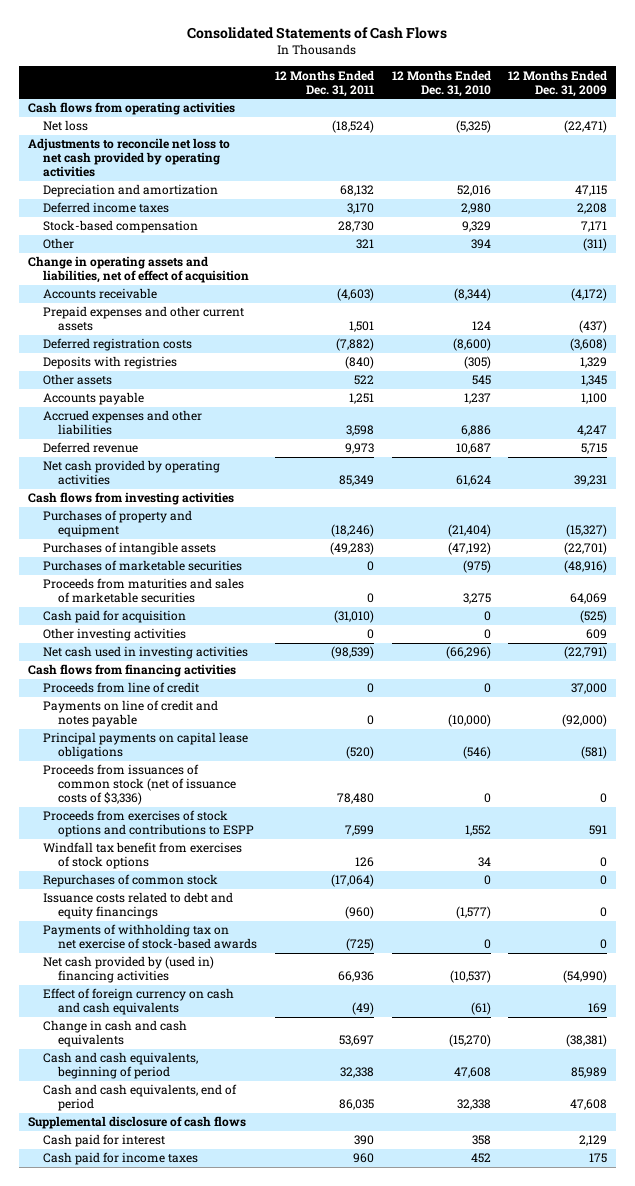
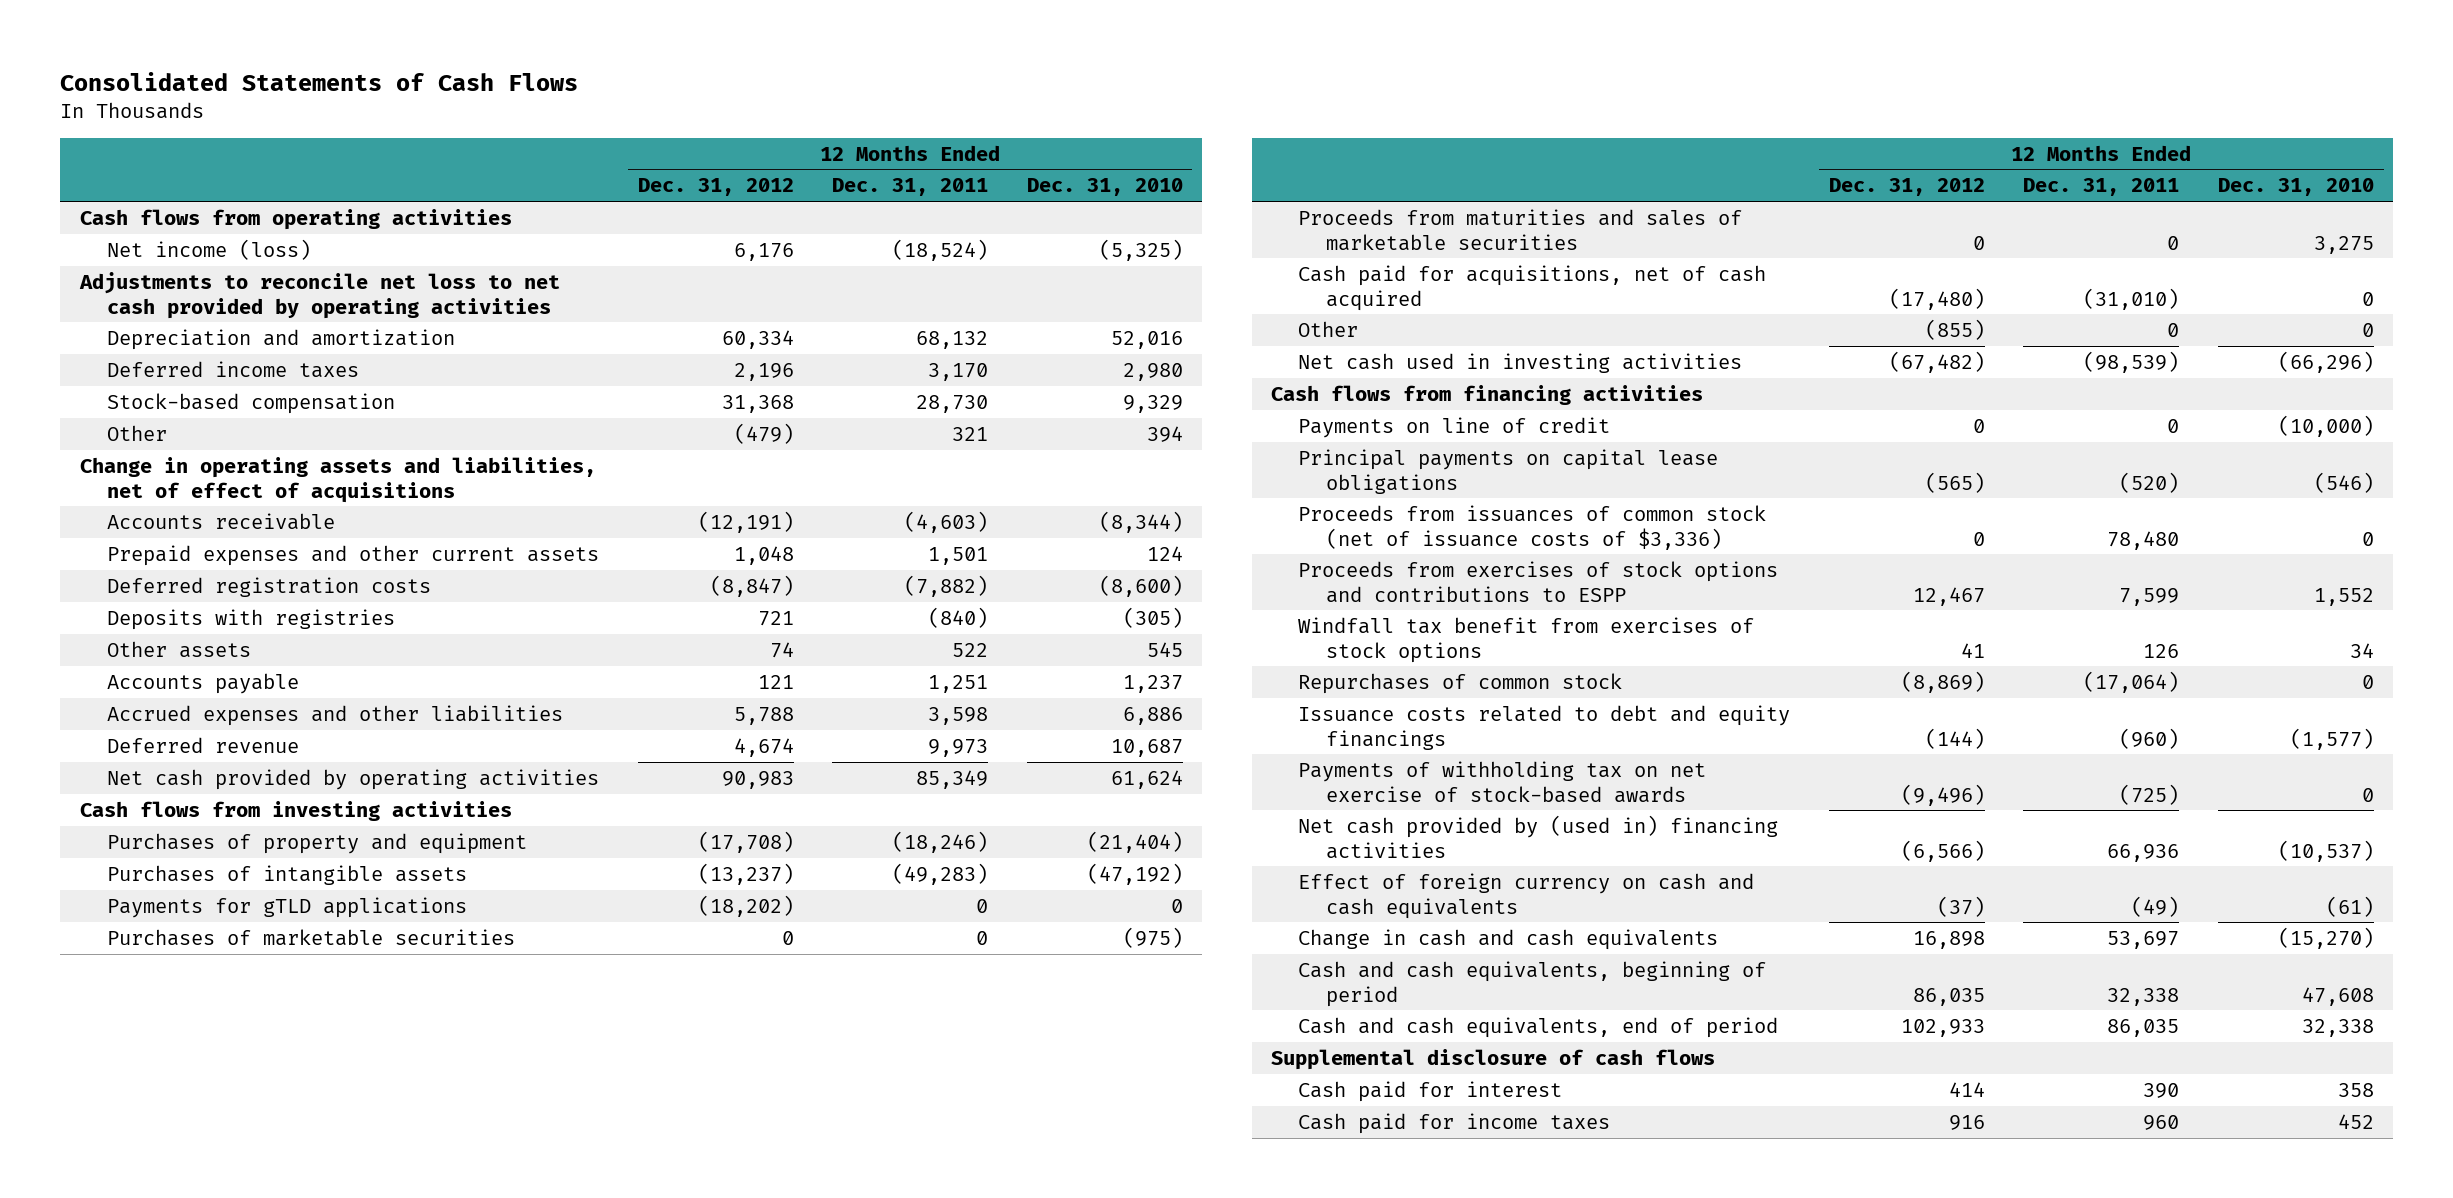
- | 12 Months Ended Dec. 31, 2011 | 12 Months Ended Dec. 31, 2010 | 12 Months Ended Dec. 31, 2009
+ | 12 Months Ended Dec. 31, 2012 | 12 Months Ended Dec. 31, 2011 | 12 Months Ended Dec. 31, 2010
- Net loss | (18,524) | (5,325) | (22,471)
+ Net income (loss) | 6,176 | (18,524) | (5,325)
- Change in operating assets and liabilities, net of effect of acquisition
+ Change in operating assets and liabilities, net of effect of acquisitions
+ Payments for gTLD applications | (18,202) | 0 | 0
- Cash paid for acquisition | (31,010) | 0 | (525)
- Other investing activities | 0 | 0 | 609
+ Cash paid for acquisitions, net of cash acquired | (17,480) | (31,010) | 0
+ Other | (855) | 0 | 0
- Proceeds from line of credit | 0 | 0 | 37,000
- Payments on line of credit and notes payable | 0 | (10,000) | (92,000)
+ Payments on line of credit | 0 | 0 | (10,000)

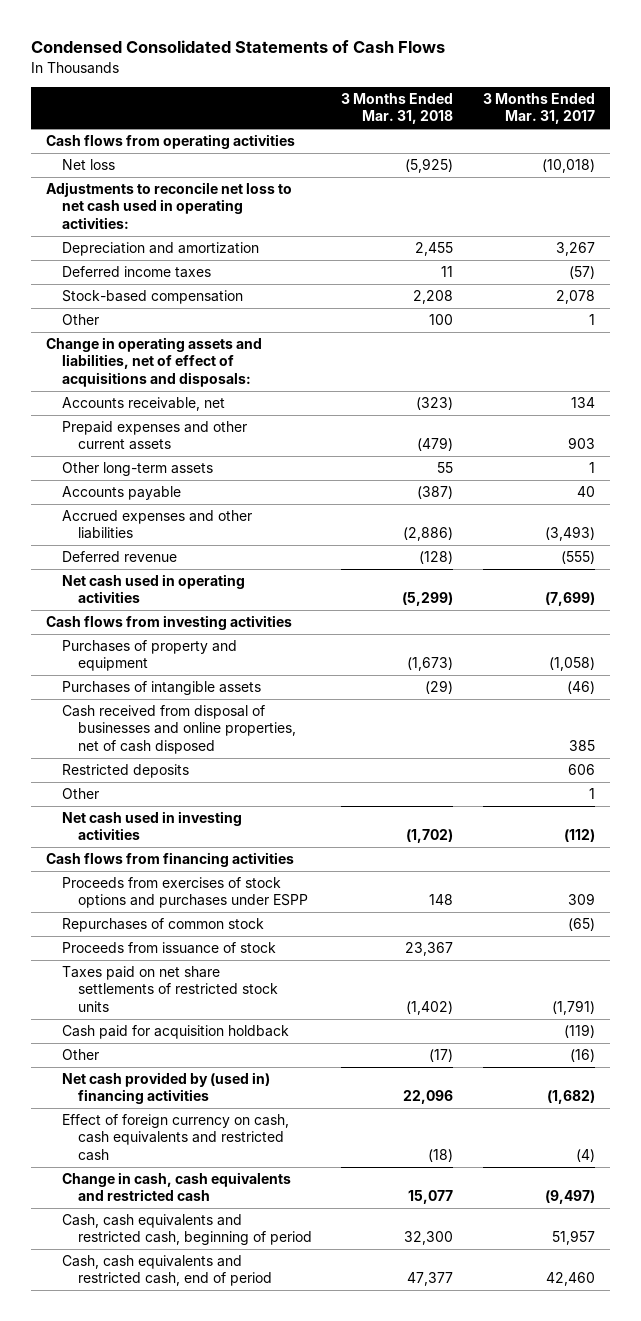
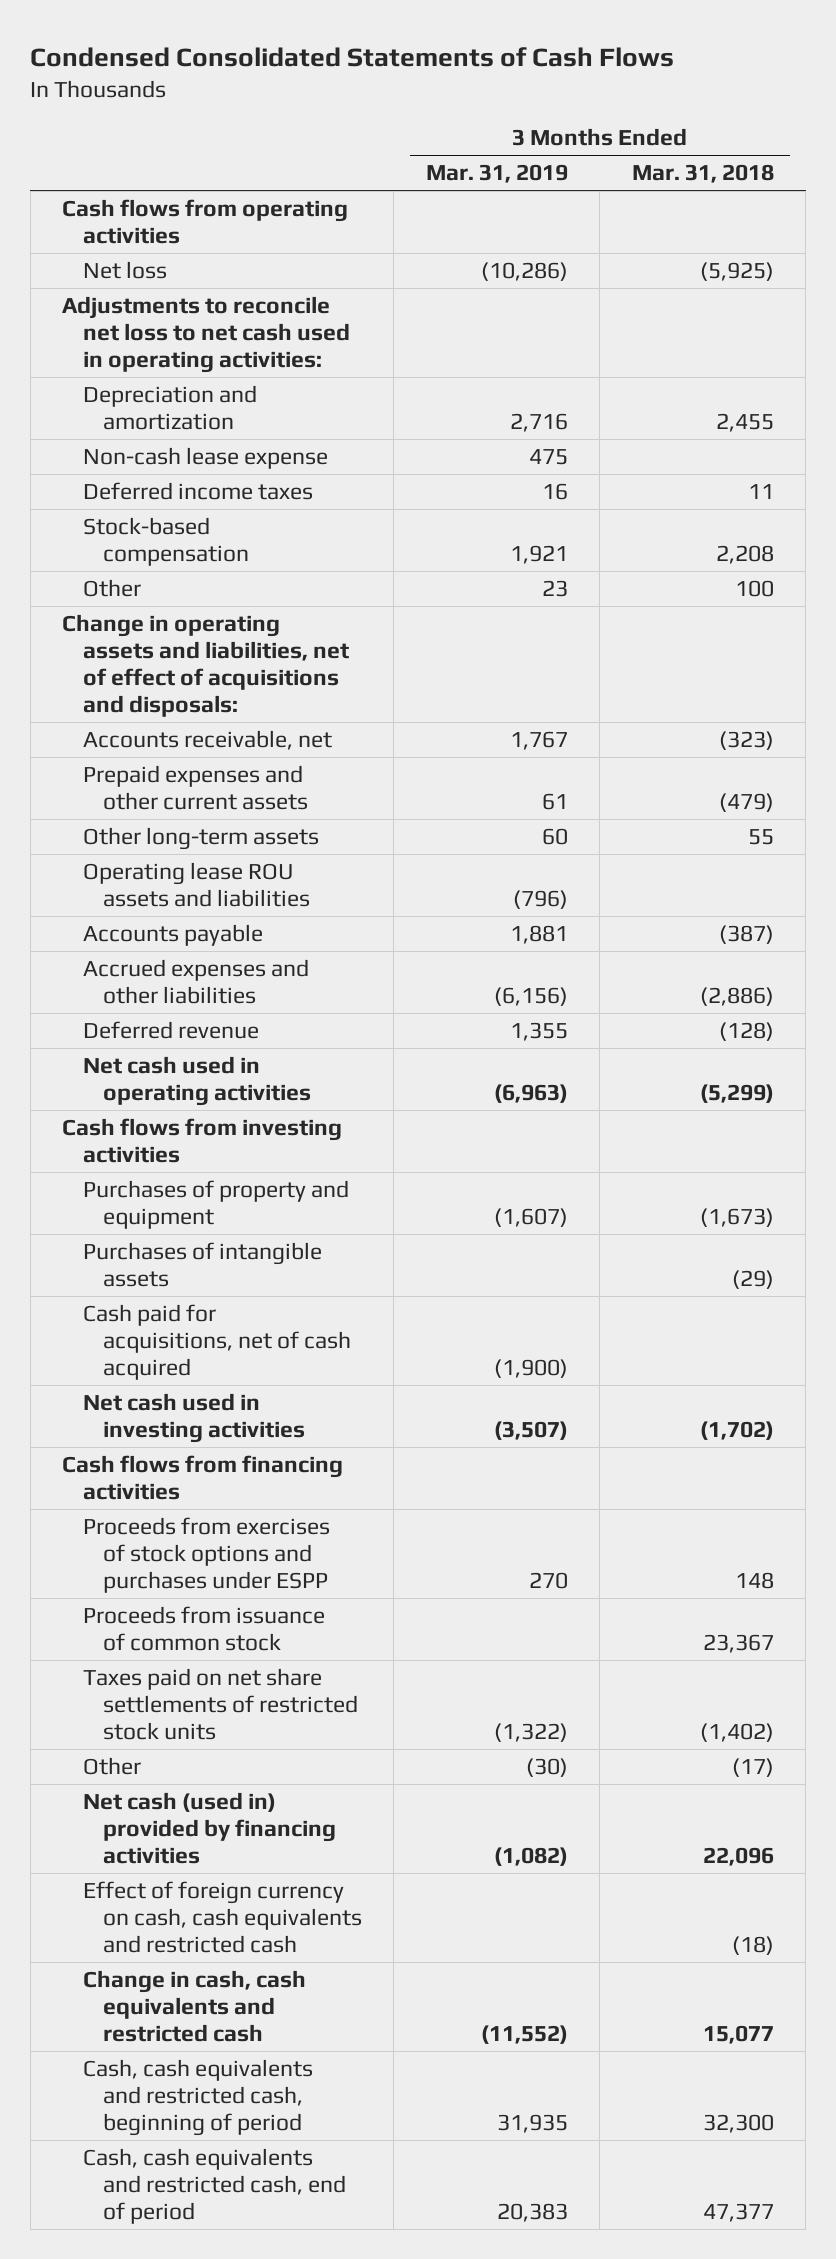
- | 3 Months Ended Mar. 31, 2018 | 3 Months Ended Mar. 31, 2017
+ | 3 Months Ended Mar. 31, 2019 | 3 Months Ended Mar. 31, 2018
+ Non-cash lease expense | 475 |
+ Operating lease ROU assets and liabilities | (796) |
- Cash received from disposal of businesses and online properties, net of cash disposed | | 385
- Restricted deposits | | 606
- Other | | 1
+ Cash paid for acquisitions, net of cash acquired | (1,900) |
- Repurchases of common stock | | (65)
- Proceeds from issuance of stock | 23,367 |
+ Proceeds from issuance of common stock | | 23,367
- Cash paid for acquisition holdback | | (119)
- Net cash provided by (used in) financing activities | 22,096 | (1,682)
+ Net cash (used in) provided by financing activities | (1,082) | 22,096

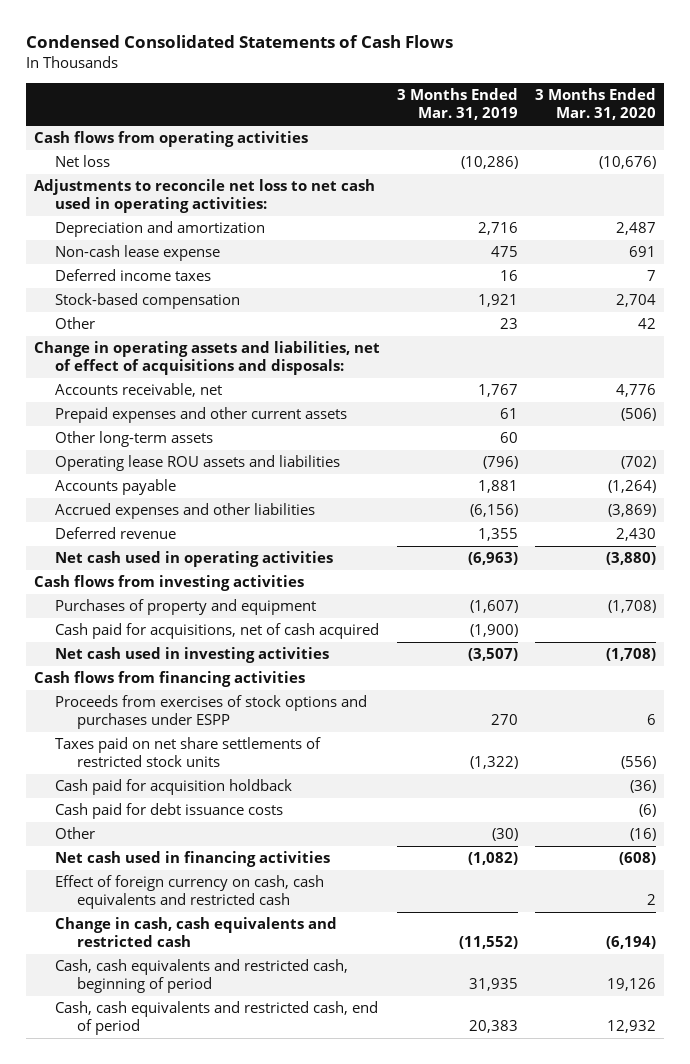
- | 3 Months Ended Mar. 31, 2019 | 3 Months Ended Mar. 31, 2018
+ | 3 Months Ended Mar. 31, 2019 | 3 Months Ended Mar. 31, 2020
- Purchases of intangible assets | | (29)
- Proceeds from issuance of common stock | | 23,367
+ Cash paid for acquisition holdback | | (36)
+ Cash paid for debt issuance costs | | (6)
- Net cash (used in) provided by financing activities | (1,082) | 22,096
+ Net cash used in financing activities | (1,082) | (608)

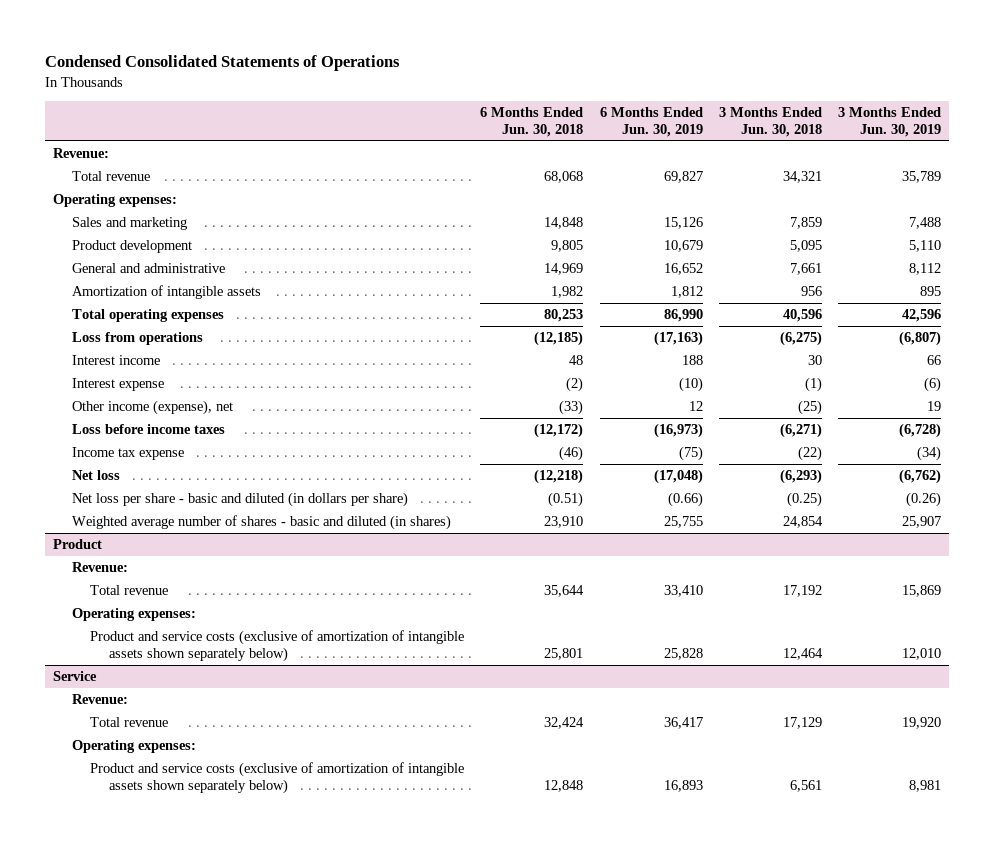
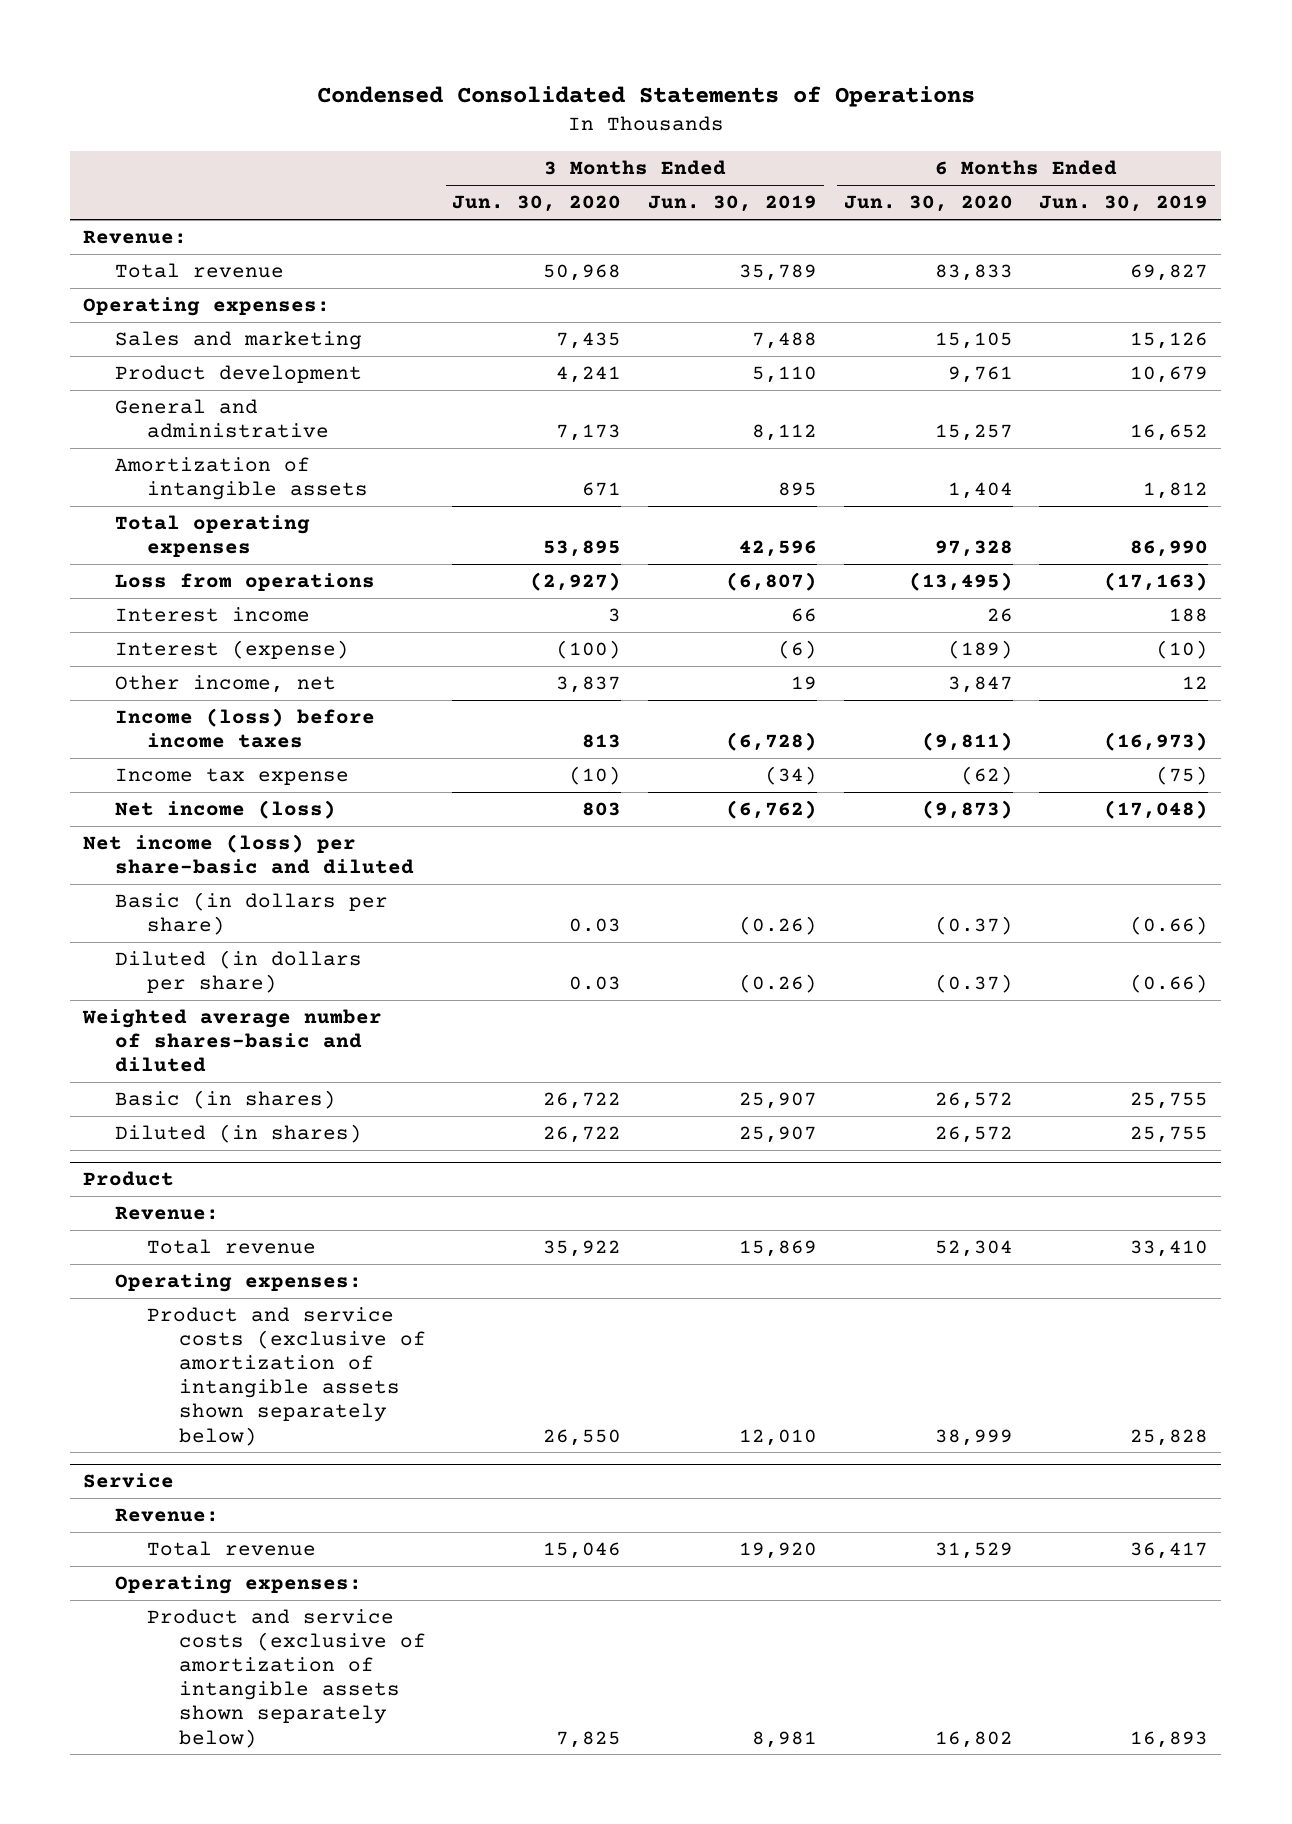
- | 6 Months Ended Jun. 30, 2018 | 6 Months Ended Jun. 30, 2019 | 3 Months Ended Jun. 30, 2018 | 3 Months Ended Jun. 30, 2019
+ | 3 Months Ended Jun. 30, 2020 | 3 Months Ended Jun. 30, 2019 | 6 Months Ended Jun. 30, 2020 | 6 Months Ended Jun. 30, 2019
- Interest expense | (2) | (10) | (1) | (6)
- Other income (expense), net | (33) | 12 | (25) | 19
- Loss before income taxes | (12,172) | (16,973) | (6,271) | (6,728)
+ Interest (expense) | (100) | (6) | (189) | (10)
+ Other income, net | 3,837 | 19 | 3,847 | 12
+ Income (loss) before income taxes | 813 | (6,728) | (9,811) | (16,973)
- Net loss | (12,218) | (17,048) | (6,293) | (6,762)
- Net loss per share - basic and diluted (in dollars per share) | (0.51) | (0.66) | (0.25) | (0.26)
- Weighted average number of shares - basic and diluted (in shares) | 23,910 | 25,755 | 24,854 | 25,907
+ Net income (loss) | 803 | (6,762) | (9,873) | (17,048)
+ Net income (loss) per share-basic and diluted
+ Basic (in dollars per share) | 0.03 | (0.26) | (0.37) | (0.66)
+ Diluted (in dollars per share) | 0.03 | (0.26) | (0.37) | (0.66)
+ Weighted average number of shares-basic and diluted
+ Basic (in shares) | 26,722 | 25,907 | 26,572 | 25,755
+ Diluted (in shares) | 26,722 | 25,907 | 26,572 | 25,755

